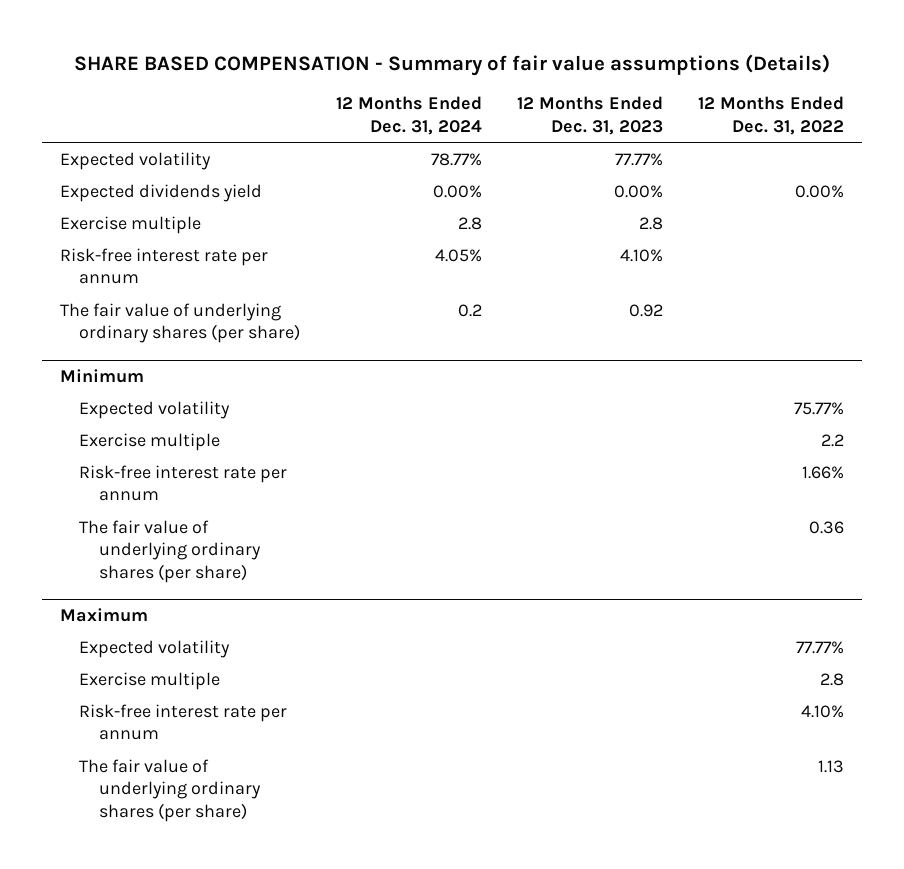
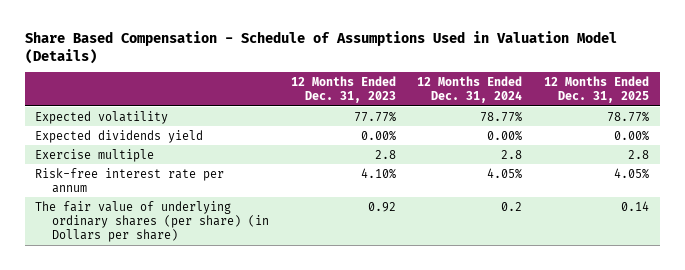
- SHARE BASED COMPENSATION - Summary of fair value assumptions (Details)
+ Share Based Compensation - Schedule of Assumptions Used in Valuation Model (Details)
- | 12 Months Ended Dec. 31, 2024 | 12 Months Ended Dec. 31, 2023 | 12 Months Ended Dec. 31, 2022
+ | 12 Months Ended Dec. 31, 2023 | 12 Months Ended Dec. 31, 2024 | 12 Months Ended Dec. 31, 2025
- The fair value of underlying ordinary shares (per share) | 0.2 | 0.92 |
- Minimum
- Expected volatility | | | 75.77%
- Exercise multiple | | | 2.2
- Risk-free interest rate per annum | | | 1.66%
- The fair value of underlying ordinary shares (per share) | | | 0.36
- Maximum
- Expected volatility | | | 77.77%
- Exercise multiple | | | 2.8
- Risk-free interest rate per annum | | | 4.10%
- The fair value of underlying ordinary shares (per share) | | | 1.13
+ The fair value of underlying ordinary shares (per share) (in Dollars per share) | 0.92 | 0.2 | 0.14

